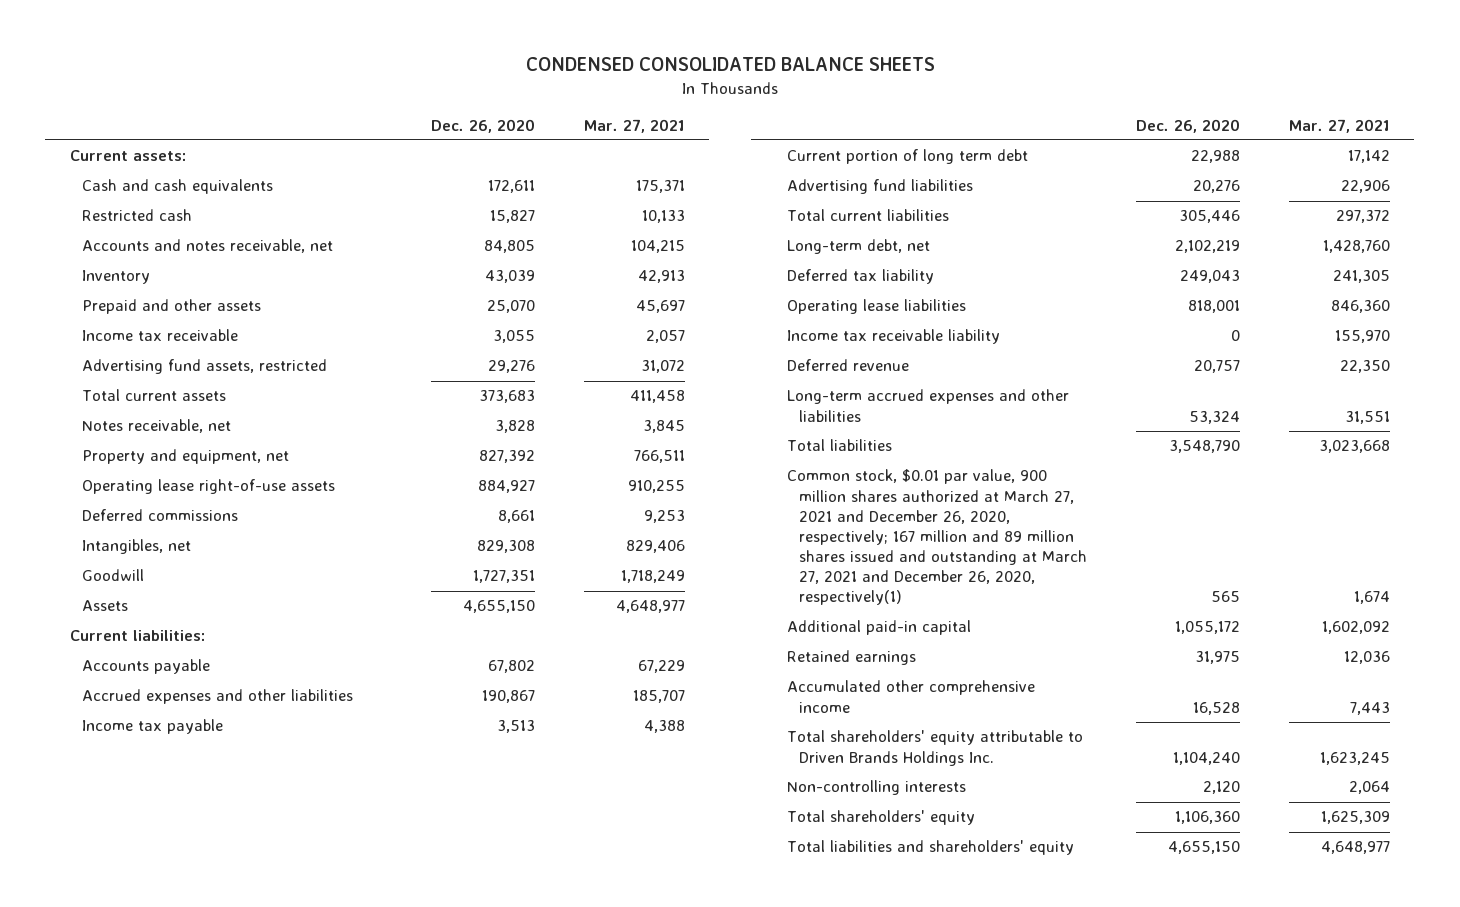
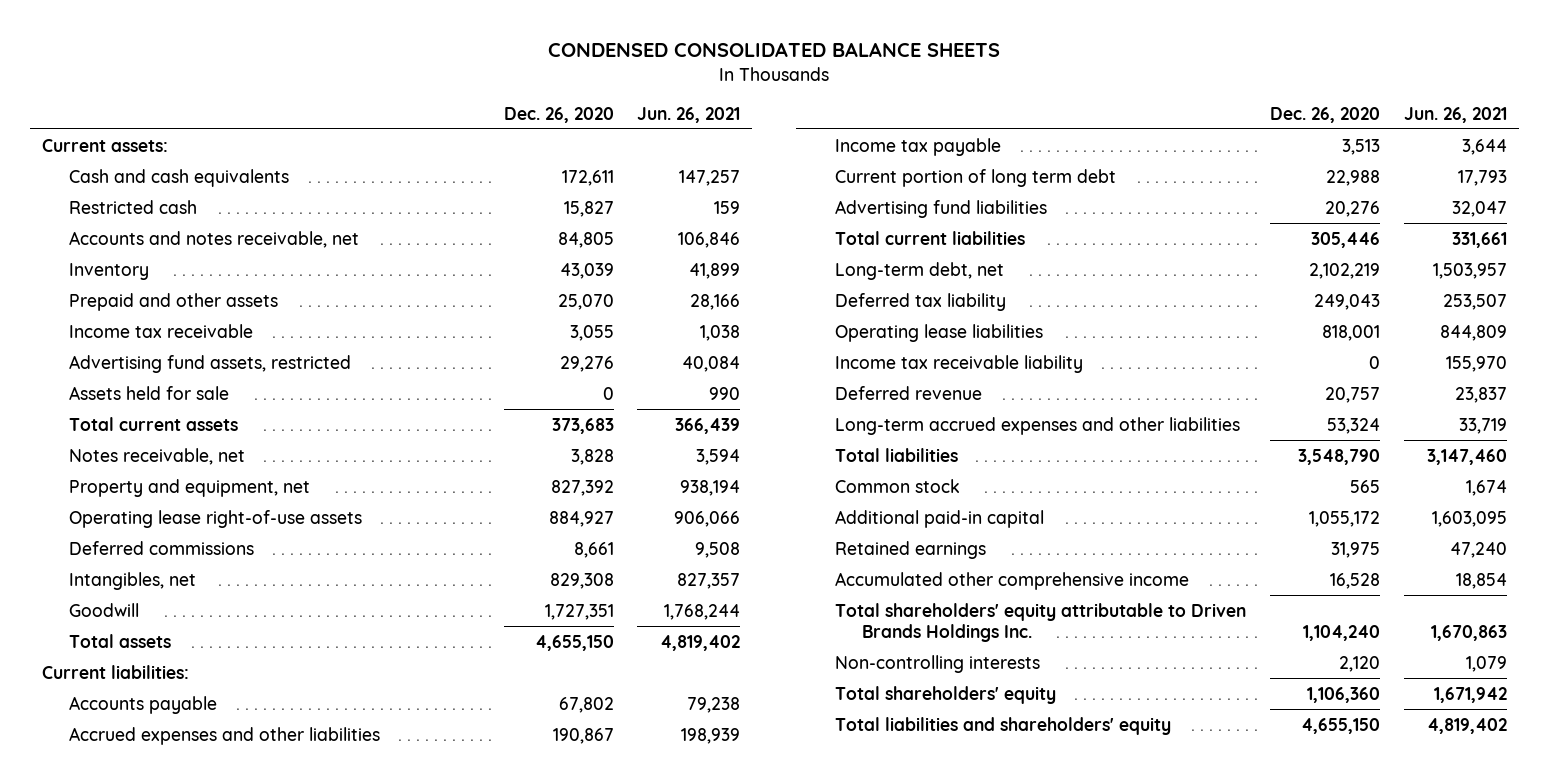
- | Dec. 26, 2020 | Mar. 27, 2021
+ | Dec. 26, 2020 | Jun. 26, 2021
+ Assets held for sale | 0 | 990
- Assets | 4,655,150 | 4,648,977
+ Total assets | 4,655,150 | 4,819,402
- Common stock, $0.01 par value, 900 million shares authorized at March 27, 2021 and December 26, 2020, respectively; 167 million and 89 million shares issued and outstanding at March 27, 2021 and December 26, 2020, respectively(1) | 565 | 1,674
+ Common stock | 565 | 1,674

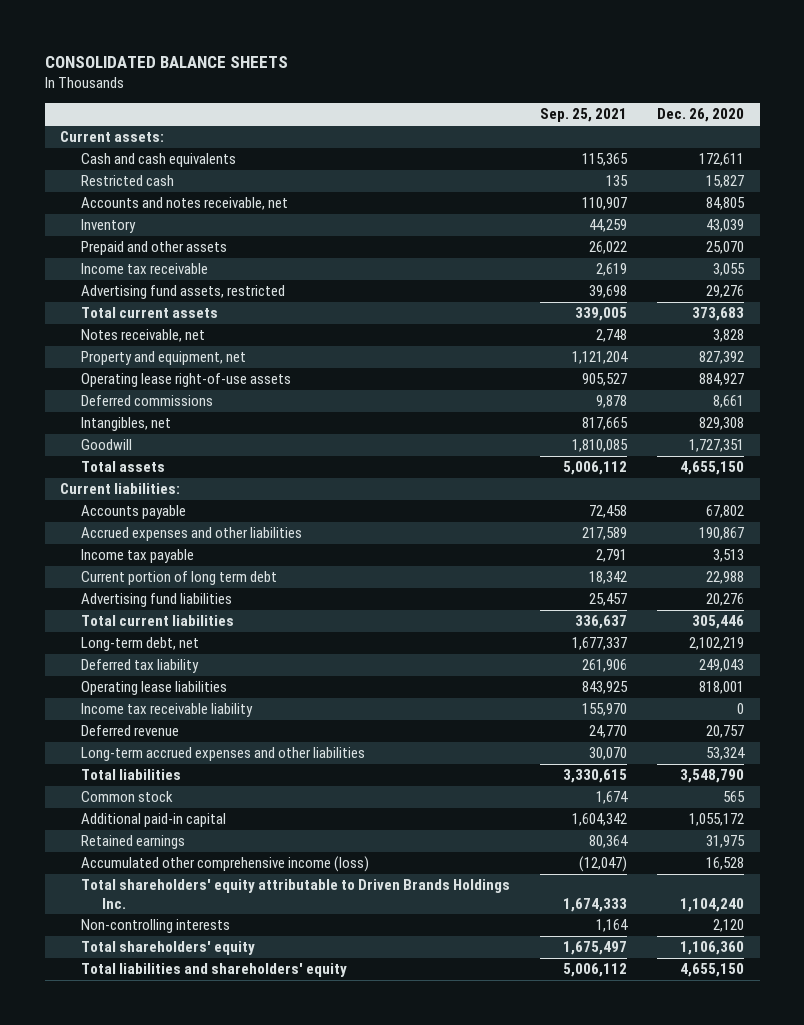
- CONDENSED CONSOLIDATED BALANCE SHEETS
+ CONSOLIDATED BALANCE SHEETS
- | Dec. 26, 2020 | Jun. 26, 2021
+ | Sep. 25, 2021 | Dec. 26, 2020
- Assets held for sale | 0 | 990
- Accumulated other comprehensive income | 16,528 | 18,854
+ Accumulated other comprehensive income (loss) | (12,047) | 16,528

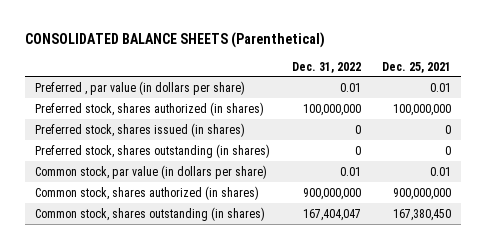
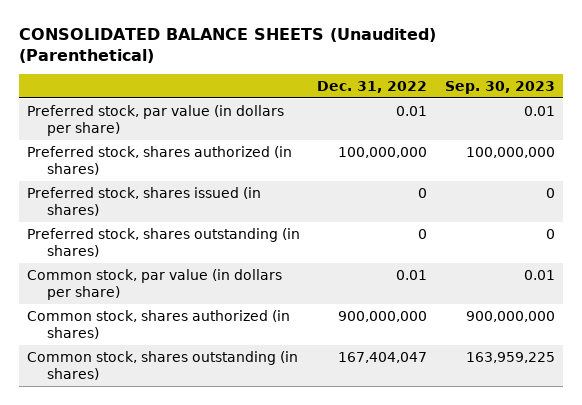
- CONSOLIDATED BALANCE SHEETS (Parenthetical)
+ CONSOLIDATED BALANCE SHEETS (Unaudited) (Parenthetical)
- | Dec. 31, 2022 | Dec. 25, 2021
+ | Dec. 31, 2022 | Sep. 30, 2023
- Preferred , par value (in dollars per share) | 0.01 | 0.01
+ Preferred stock, par value (in dollars per share) | 0.01 | 0.01

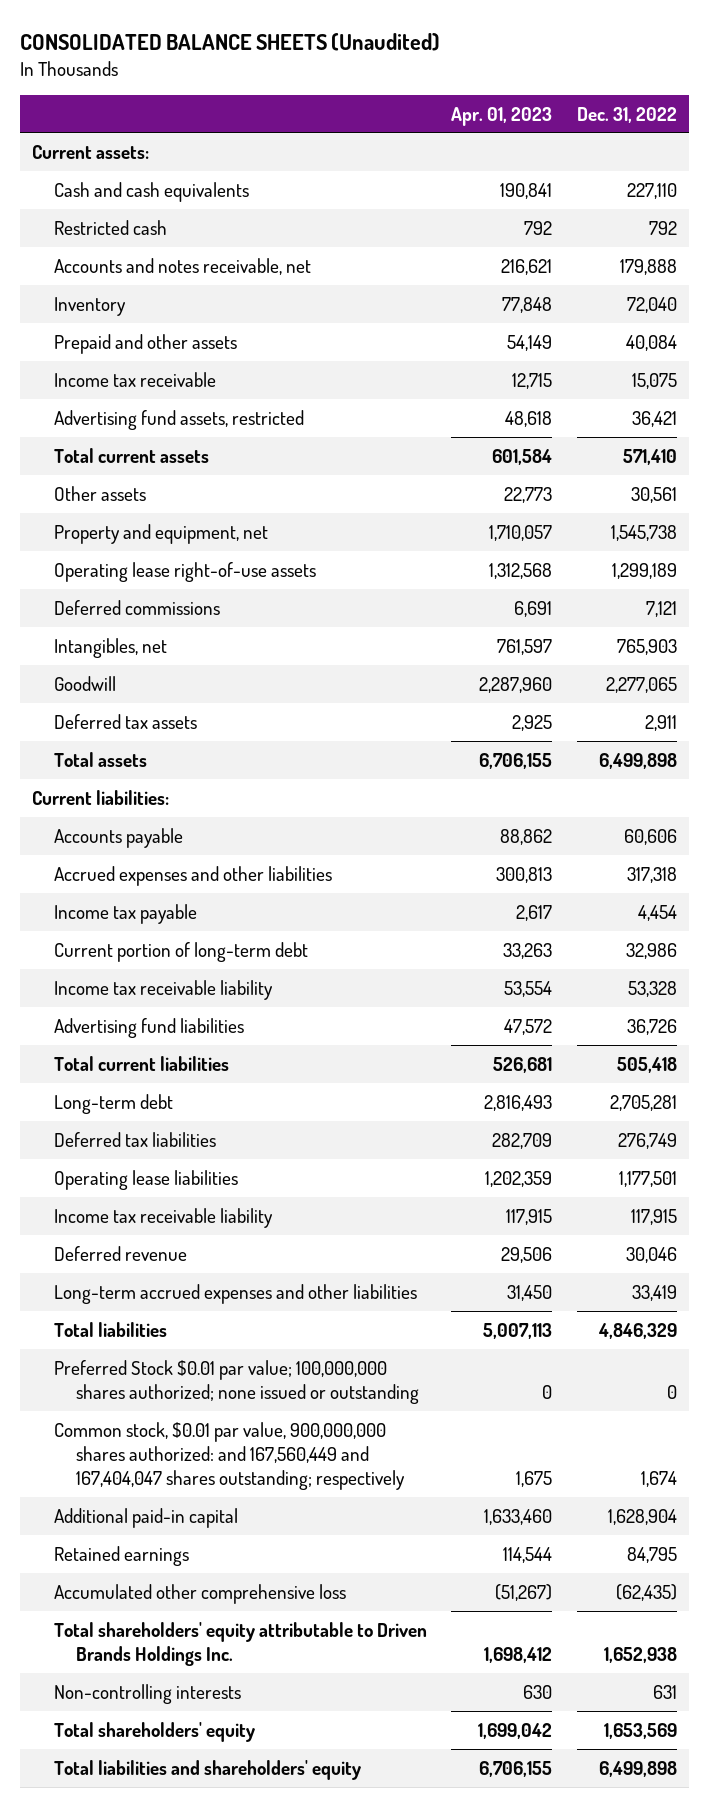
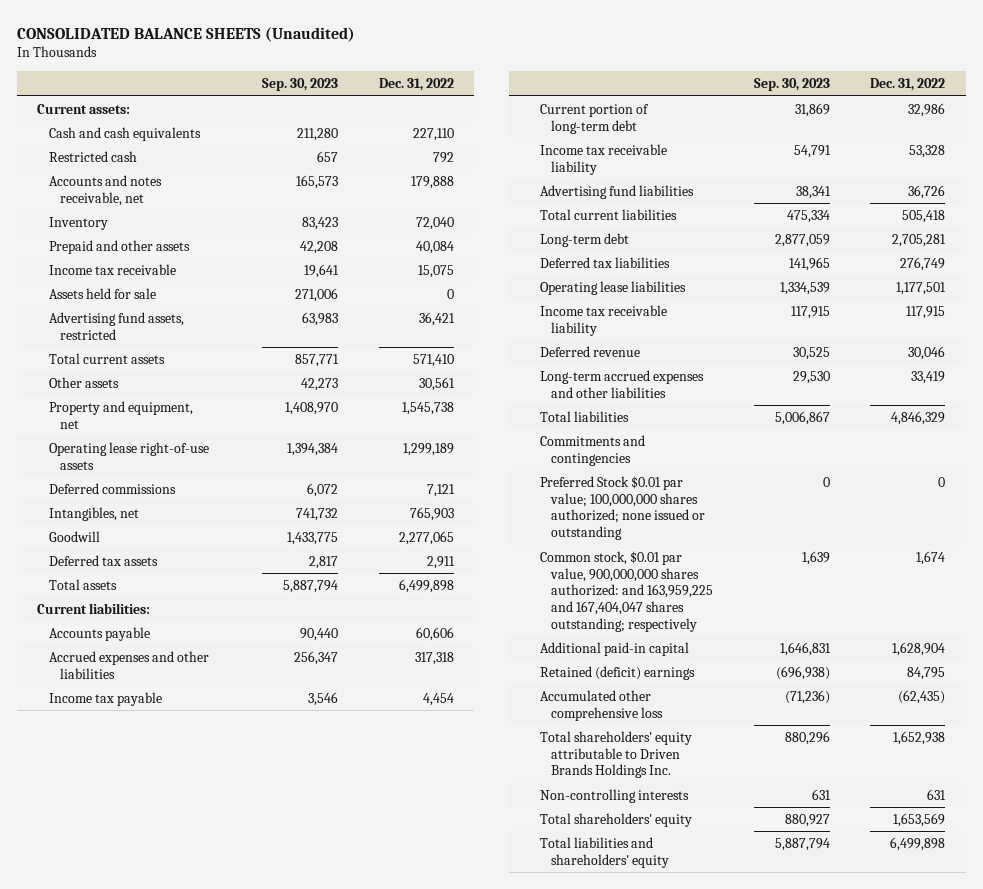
- | Apr. 01, 2023 | Dec. 31, 2022
+ | Sep. 30, 2023 | Dec. 31, 2022
+ Assets held for sale | 271,006 | 0
+ Commitments and contingencies
- Common stock, $0.01 par value, 900,000,000 shares authorized: and 167,560,449 and 167,404,047 shares outstanding; respectively | 1,675 | 1,674
+ Common stock, $0.01 par value, 900,000,000 shares authorized: and 163,959,225 and 167,404,047 shares outstanding; respectively | 1,639 | 1,674
- Retained earnings | 114,544 | 84,795
+ Retained (deficit) earnings | (696,938) | 84,795

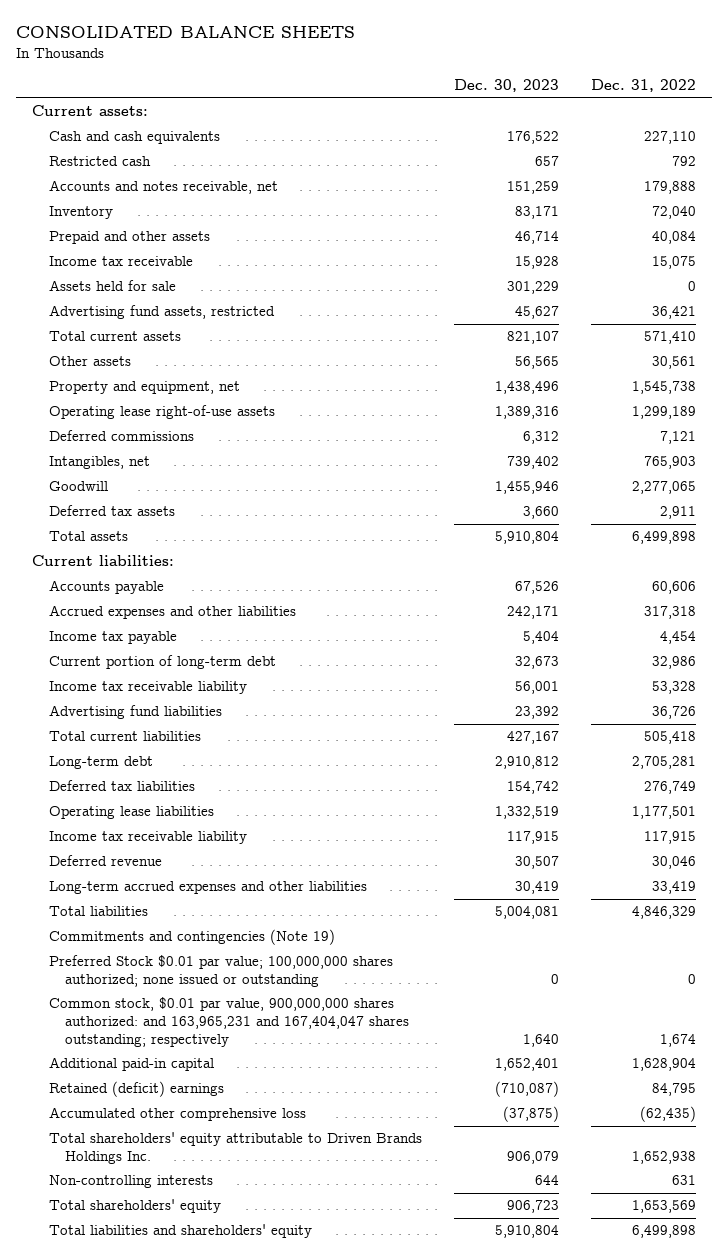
- CONSOLIDATED BALANCE SHEETS (Unaudited)
+ CONSOLIDATED BALANCE SHEETS
- | Sep. 30, 2023 | Dec. 31, 2022
+ | Dec. 30, 2023 | Dec. 31, 2022
- Commitments and contingencies
+ Commitments and contingencies (Note 19)
- Common stock, $0.01 par value, 900,000,000 shares authorized: and 163,959,225 and 167,404,047 shares outstanding; respectively | 1,639 | 1,674
+ Common stock, $0.01 par value, 900,000,000 shares authorized: and 163,965,231 and 167,404,047 shares outstanding; respectively | 1,640 | 1,674

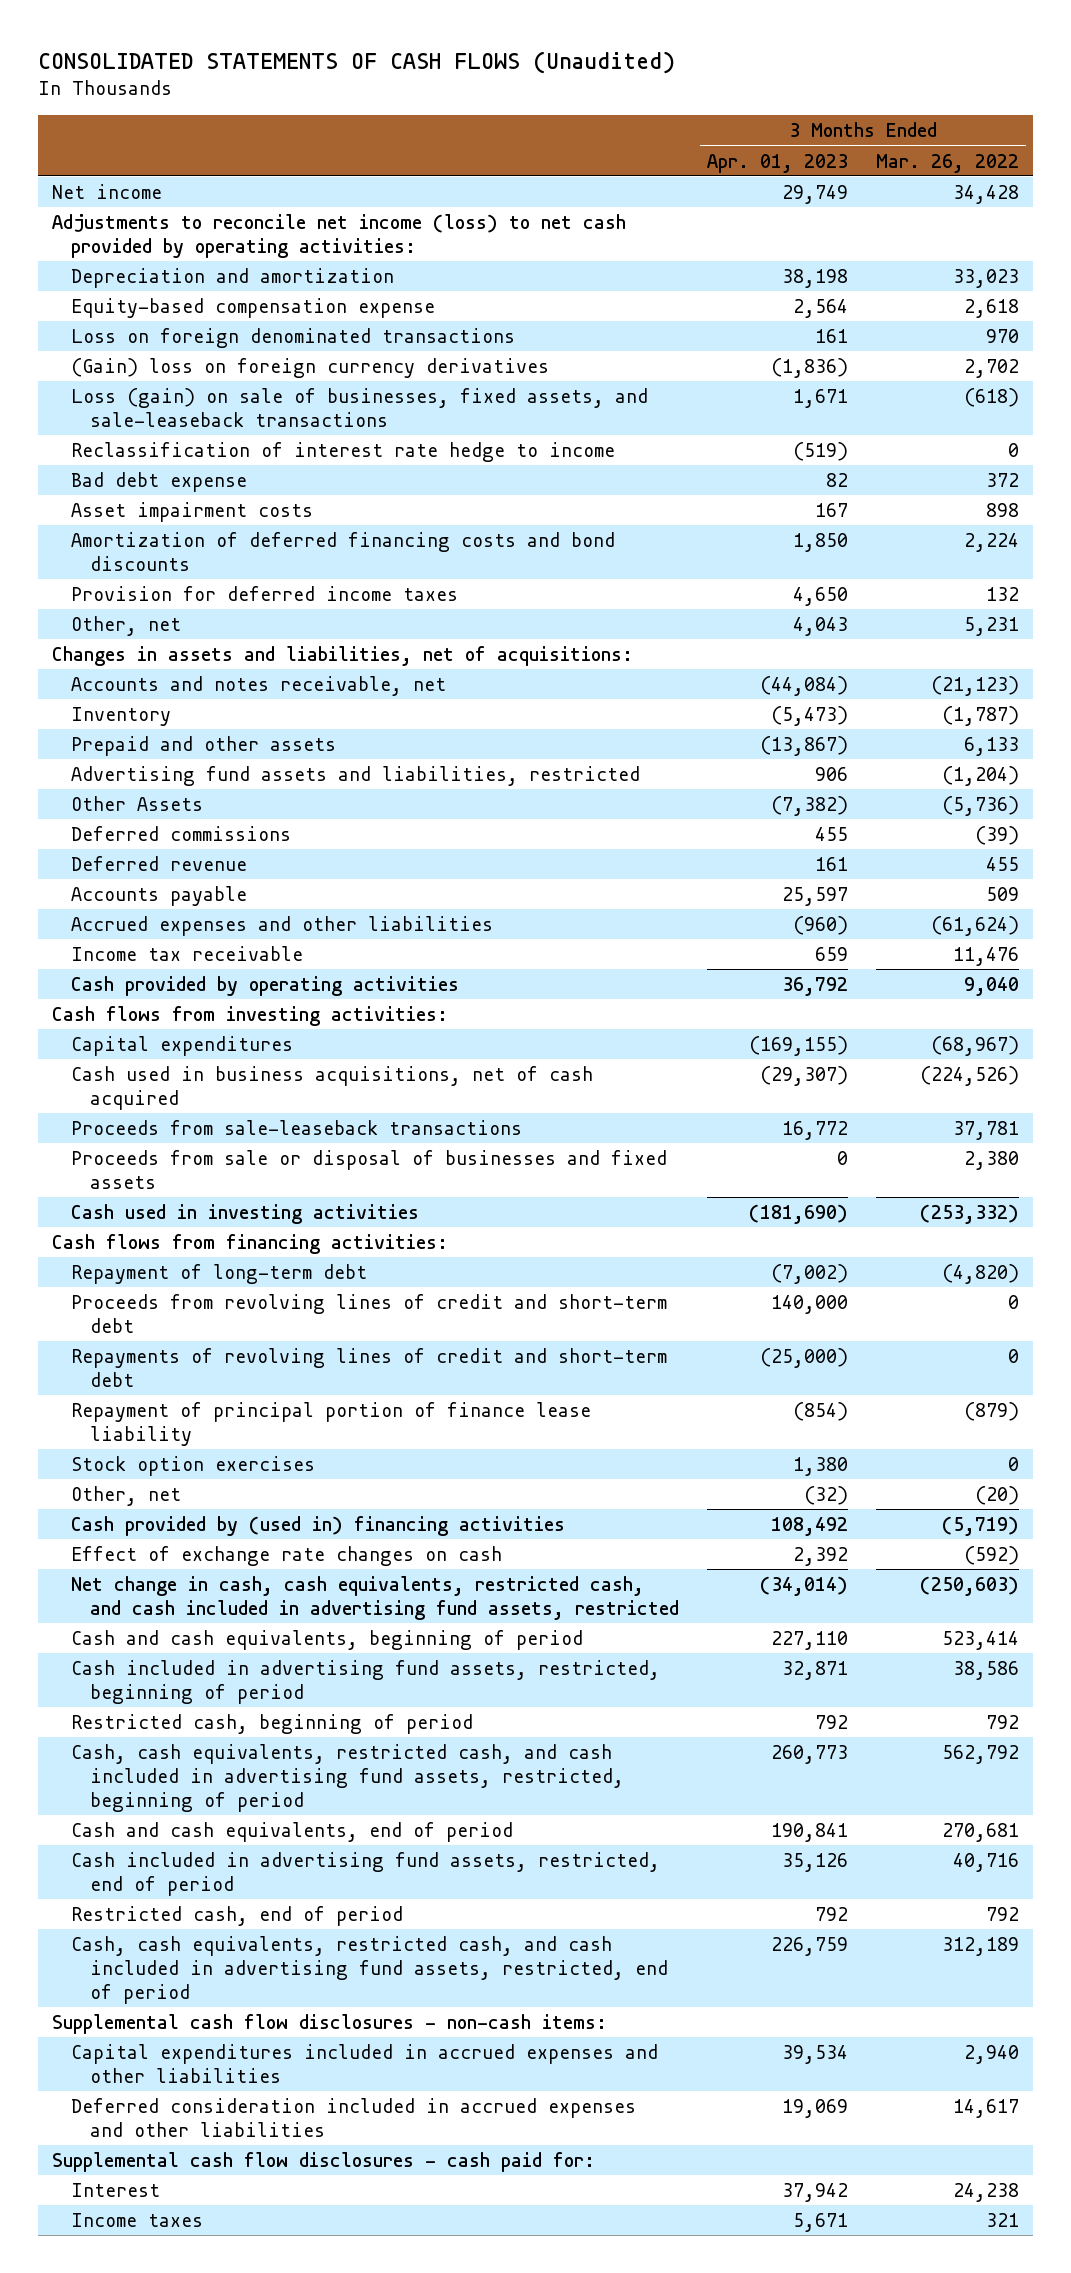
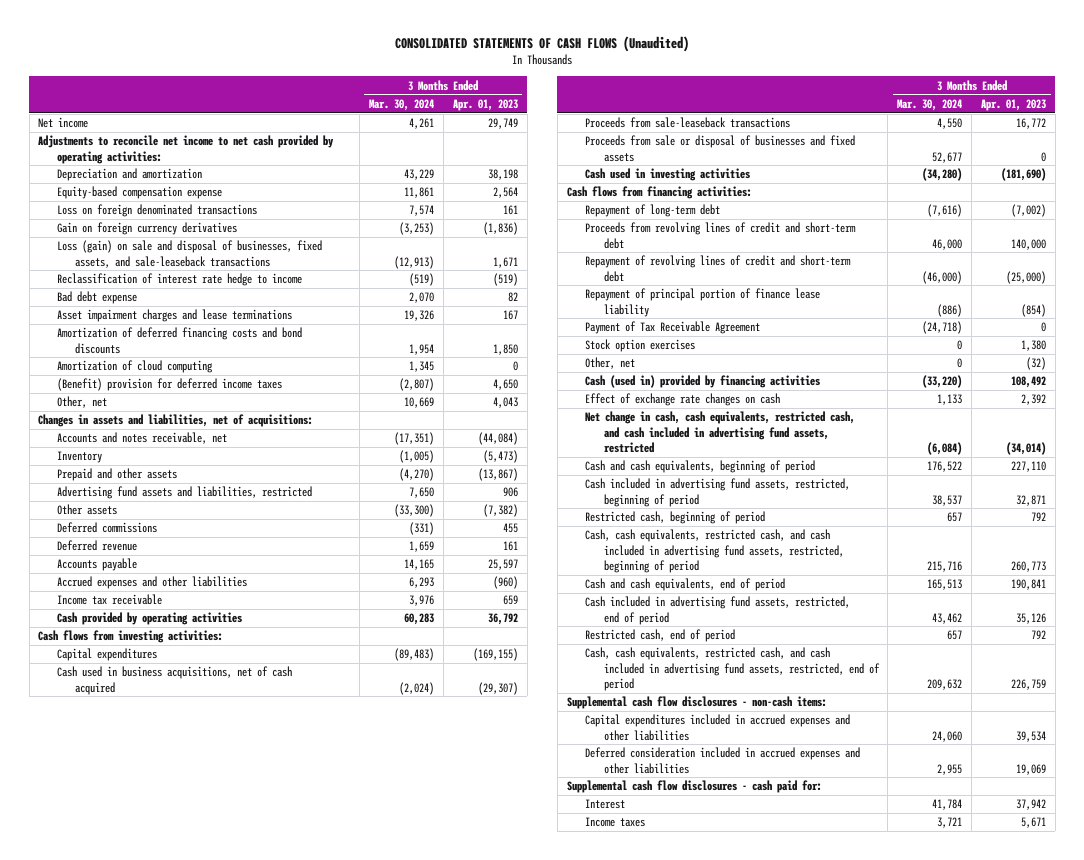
- | 3 Months Ended Apr. 01, 2023 | 3 Months Ended Mar. 26, 2022
+ | 3 Months Ended Mar. 30, 2024 | 3 Months Ended Apr. 01, 2023
- Adjustments to reconcile net income (loss) to net cash provided by operating activities:
+ Adjustments to reconcile net income to net cash provided by operating activities:
- (Gain) loss on foreign currency derivatives | (1,836) | 2,702
- Loss (gain) on sale of businesses, fixed assets, and sale-leaseback transactions | 1,671 | (618)
+ Gain on foreign currency derivatives | (3,253) | (1,836)
+ Loss (gain) on sale and disposal of businesses, fixed assets, and sale-leaseback transactions | (12,913) | 1,671
- Asset impairment costs | 167 | 898
+ Asset impairment charges and lease terminations | 19,326 | 167
- Provision for deferred income taxes | 4,650 | 132
+ Amortization of cloud computing | 1,345 | 0
+ (Benefit) provision for deferred income taxes | (2,807) | 4,650
- Other Assets | (7,382) | (5,736)
+ Other assets | (33,300) | (7,382)
- Repayments of revolving lines of credit and short-term debt | (25,000) | 0
+ Repayment of revolving lines of credit and short-term debt | (46,000) | (25,000)
+ Payment of Tax Receivable Agreement | (24,718) | 0
- Cash provided by (used in) financing activities | 108,492 | (5,719)
+ Cash (used in) provided by financing activities | (33,220) | 108,492

